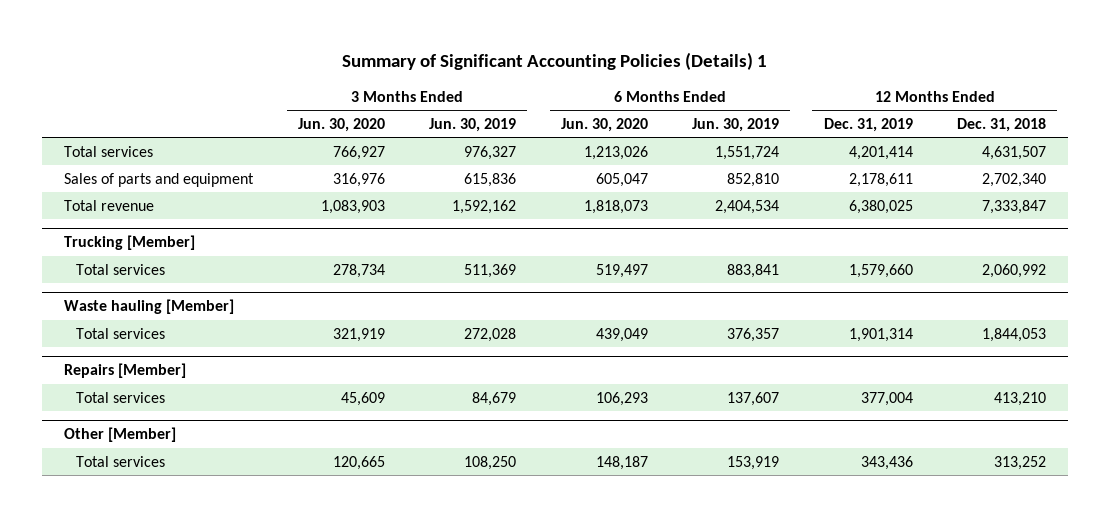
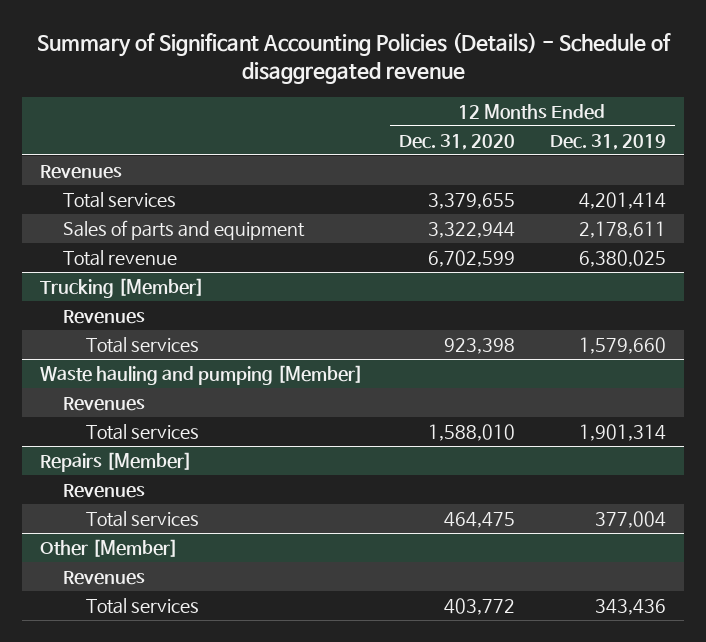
- Summary of Significant Accounting Policies (Details) 1
+ Summary of Significant Accounting Policies (Details) - Schedule of disaggregated revenue
- | 3 Months Ended Jun. 30, 2020 | 3 Months Ended Jun. 30, 2019 | 6 Months Ended Jun. 30, 2020 | 6 Months Ended Jun. 30, 2019 | 12 Months Ended Dec. 31, 2019 | 12 Months Ended Dec. 31, 2018
+ | 12 Months Ended Dec. 31, 2020 | 12 Months Ended Dec. 31, 2019
+ Revenues
@ Trucking [Member]
+ Revenues
- Waste hauling [Member]
+ Waste hauling and pumping [Member]
+ Revenues
@ Repairs [Member]
+ Revenues
@ Other [Member]
+ Revenues

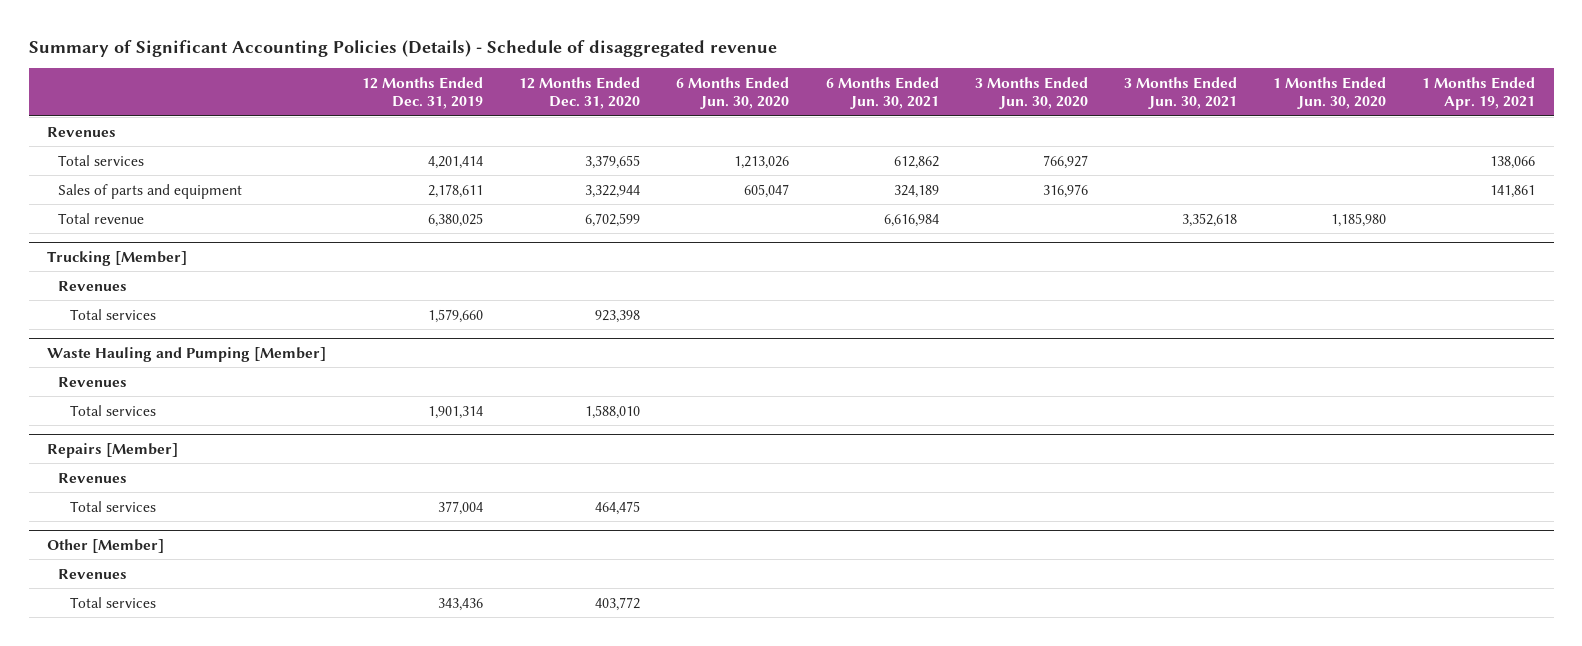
- | 12 Months Ended Dec. 31, 2020 | 12 Months Ended Dec. 31, 2019
+ | 12 Months Ended Dec. 31, 2019 | 12 Months Ended Dec. 31, 2020 | 6 Months Ended Jun. 30, 2020 | 6 Months Ended Jun. 30, 2021 | 3 Months Ended Jun. 30, 2020 | 3 Months Ended Jun. 30, 2021 | 1 Months Ended Jun. 30, 2020 | 1 Months Ended Apr. 19, 2021
- Waste hauling and pumping [Member]
+ Waste Hauling and Pumping [Member]

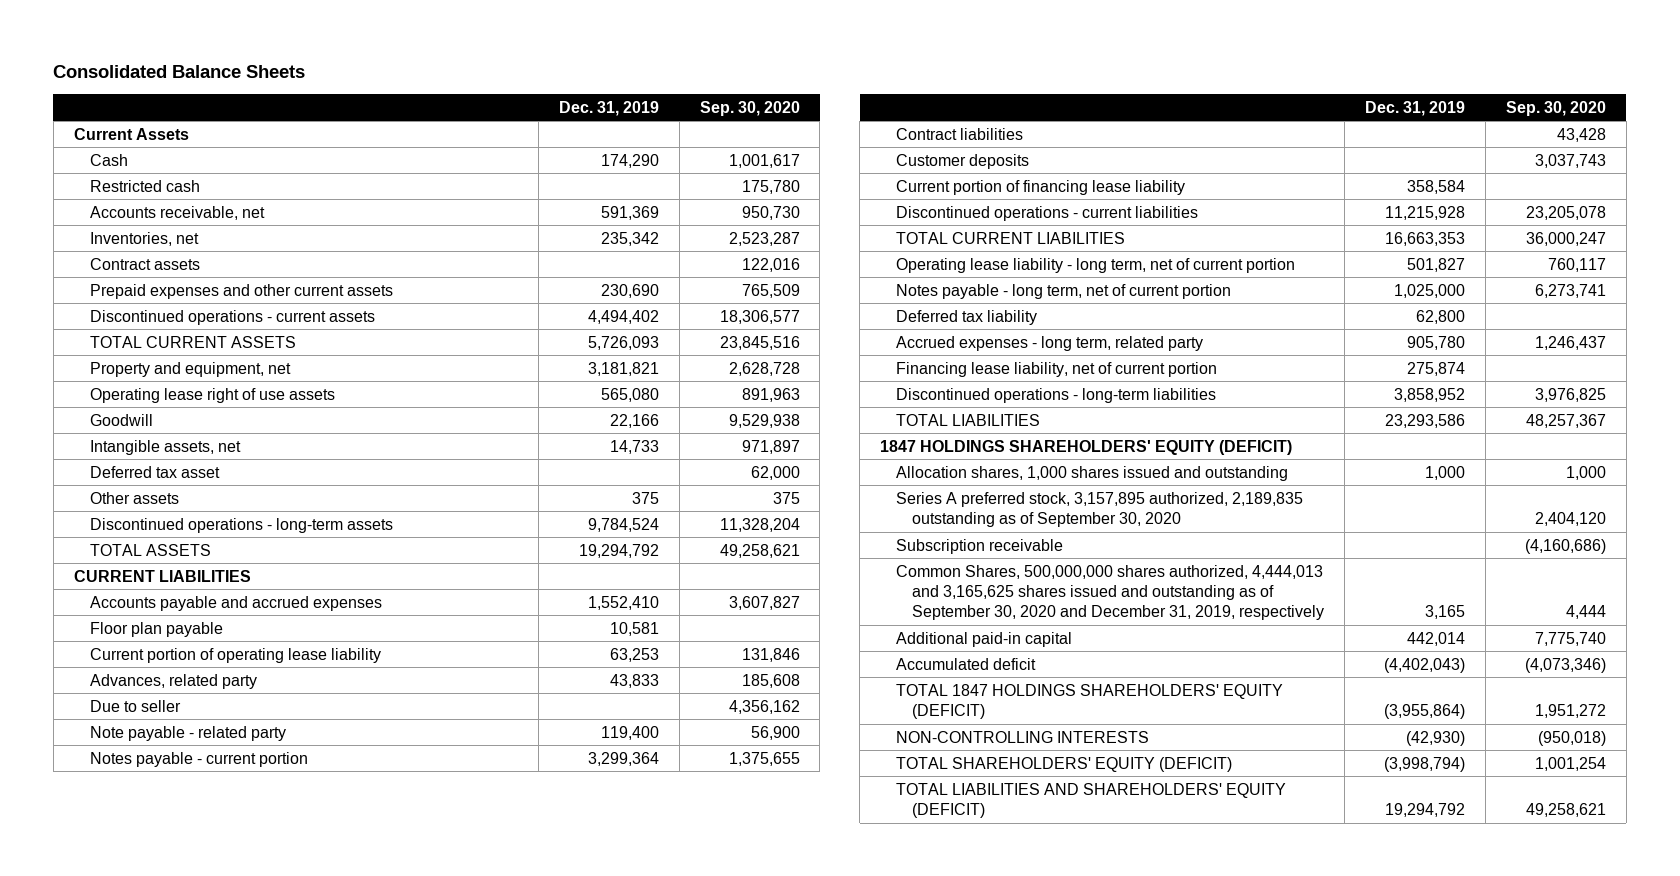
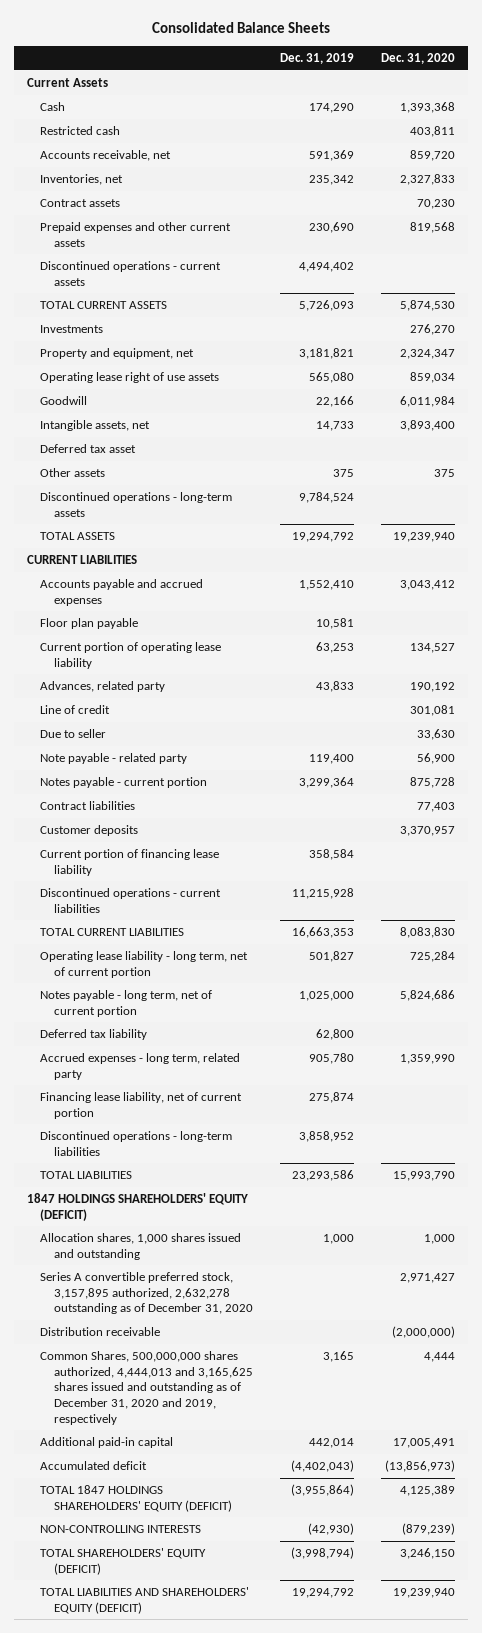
- | Dec. 31, 2019 | Sep. 30, 2020
+ | Dec. 31, 2019 | Dec. 31, 2020
+ Investments | | 276,270
+ Line of credit | | 301,081
- Series A preferred stock, 3,157,895 authorized, 2,189,835 outstanding as of September 30, 2020 | | 2,404,120
- Subscription receivable | | (4,160,686)
- Common Shares, 500,000,000 shares authorized, 4,444,013 and 3,165,625 shares issued and outstanding as of September 30, 2020 and December 31, 2019, respectively | 3,165 | 4,444
+ Series A convertible preferred stock, 3,157,895 authorized, 2,632,278 outstanding as of December 31, 2020 | | 2,971,427
+ Distribution receivable | | (2,000,000)
+ Common Shares, 500,000,000 shares authorized, 4,444,013 and 3,165,625 shares issued and outstanding as of December 31, 2020 and 2019, respectively | 3,165 | 4,444

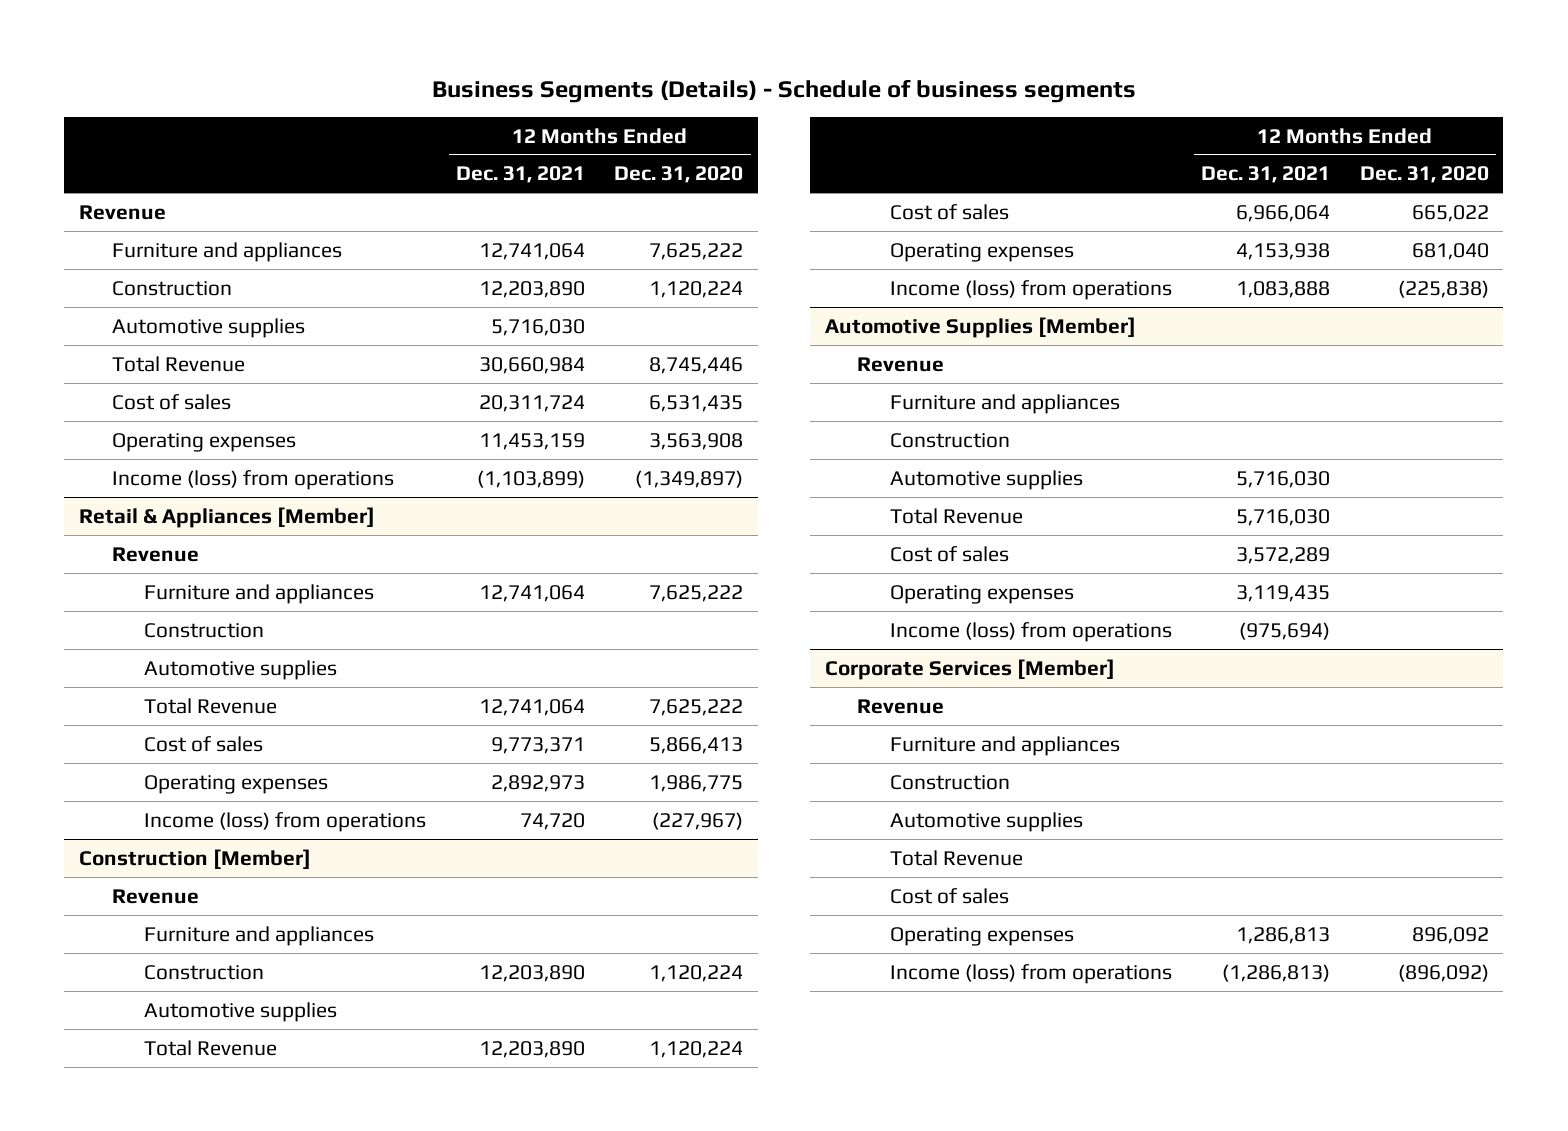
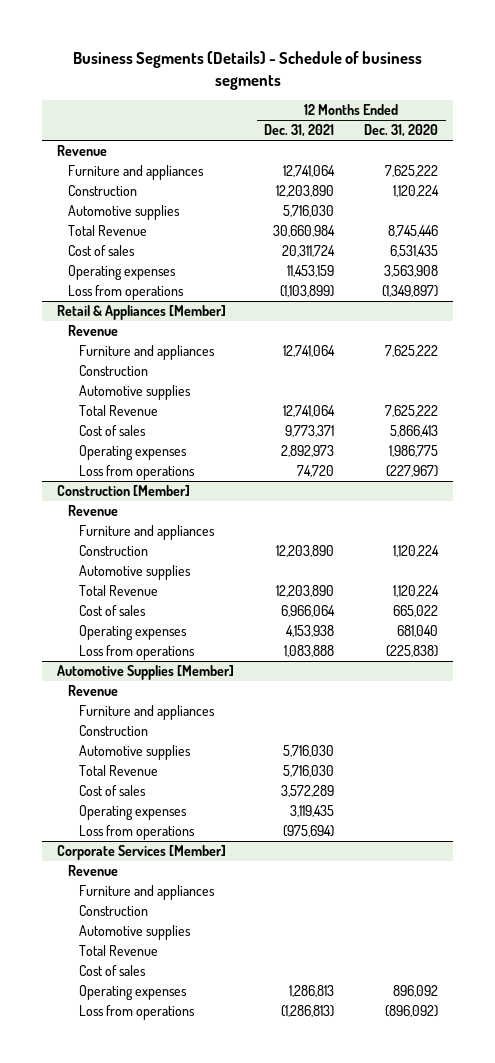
- Income (loss) from operations | (1,103,899) | (1,349,897)
+ Loss from operations | (1,103,899) | (1,349,897)
@ Retail & Appliances [Member]
- Income (loss) from operations | 74,720 | (227,967)
+ Loss from operations | 74,720 | (227,967)
@ Construction [Member]
- Income (loss) from operations | 1,083,888 | (225,838)
+ Loss from operations | 1,083,888 | (225,838)
@ Automotive Supplies [Member]
- Income (loss) from operations | (975,694) |
+ Loss from operations | (975,694) |
@ Corporate Services [Member]
- Income (loss) from operations | (1,286,813) | (896,092)
+ Loss from operations | (1,286,813) | (896,092)

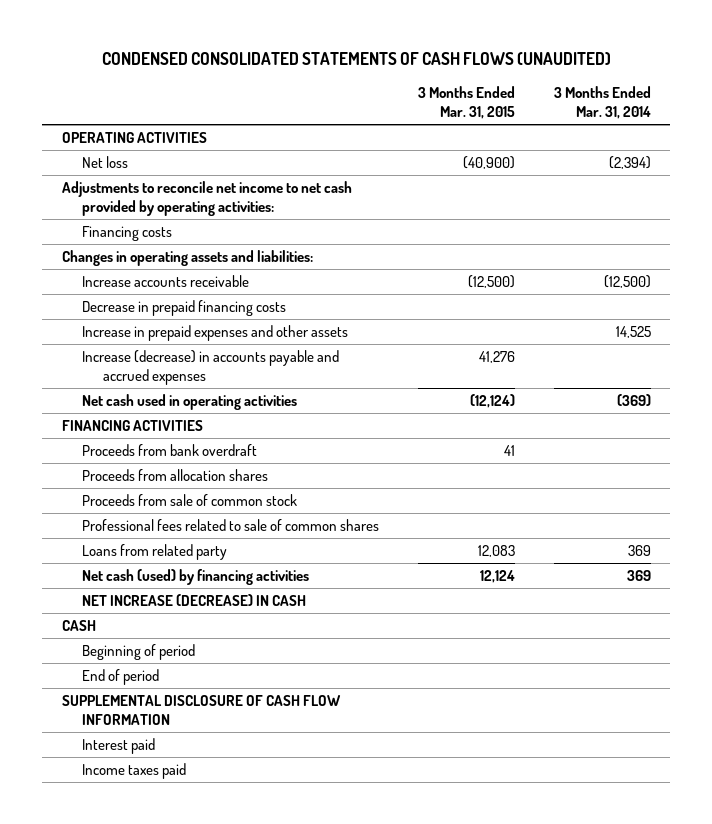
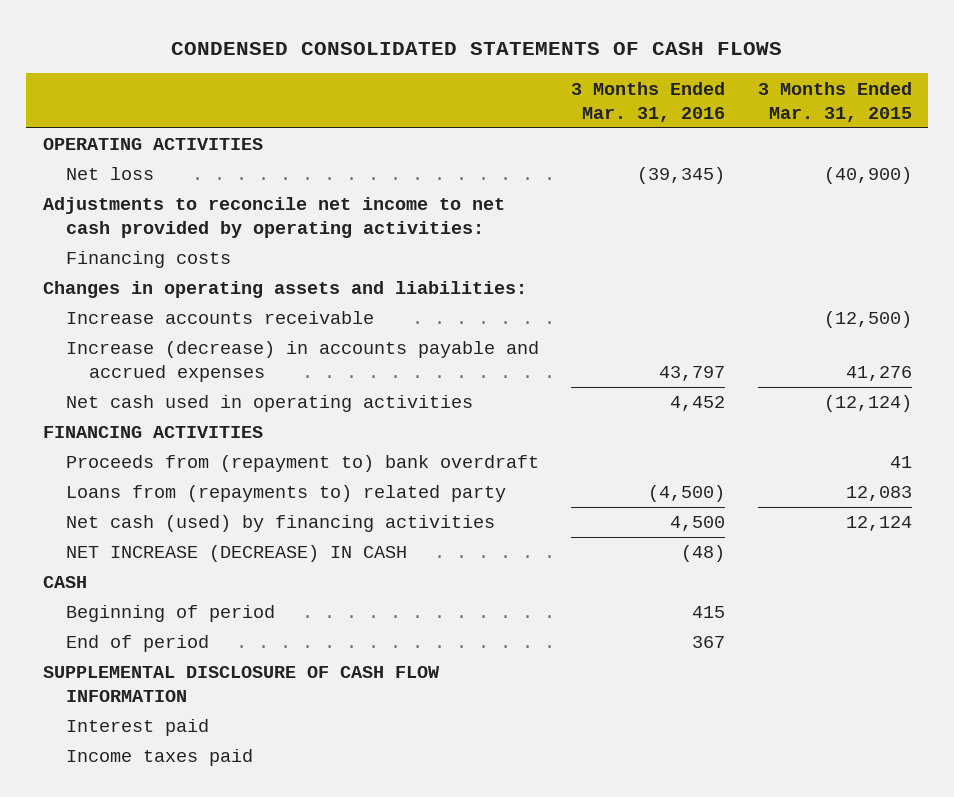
- CONDENSED CONSOLIDATED STATEMENTS OF CASH FLOWS (UNAUDITED)
+ CONDENSED CONSOLIDATED STATEMENTS OF CASH FLOWS
- | 3 Months Ended Mar. 31, 2015 | 3 Months Ended Mar. 31, 2014
+ | 3 Months Ended Mar. 31, 2016 | 3 Months Ended Mar. 31, 2015
- Decrease in prepaid financing costs
- Increase in prepaid expenses and other assets | | 14,525
- Proceeds from bank overdraft | 41 |
- Proceeds from allocation shares
- Proceeds from sale of common stock
- Professional fees related to sale of common shares
- Loans from related party | 12,083 | 369
+ Proceeds from (repayment to) bank overdraft | | 41
+ Loans from (repayments to) related party | (4,500) | 12,083

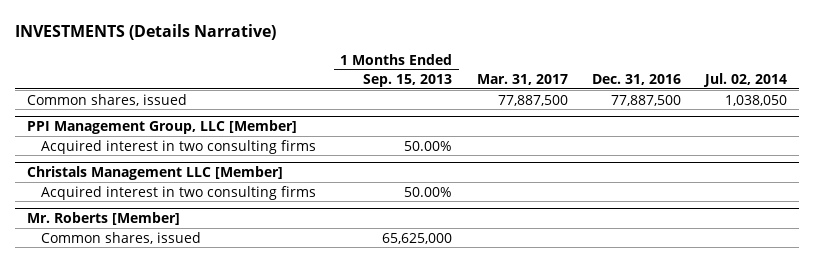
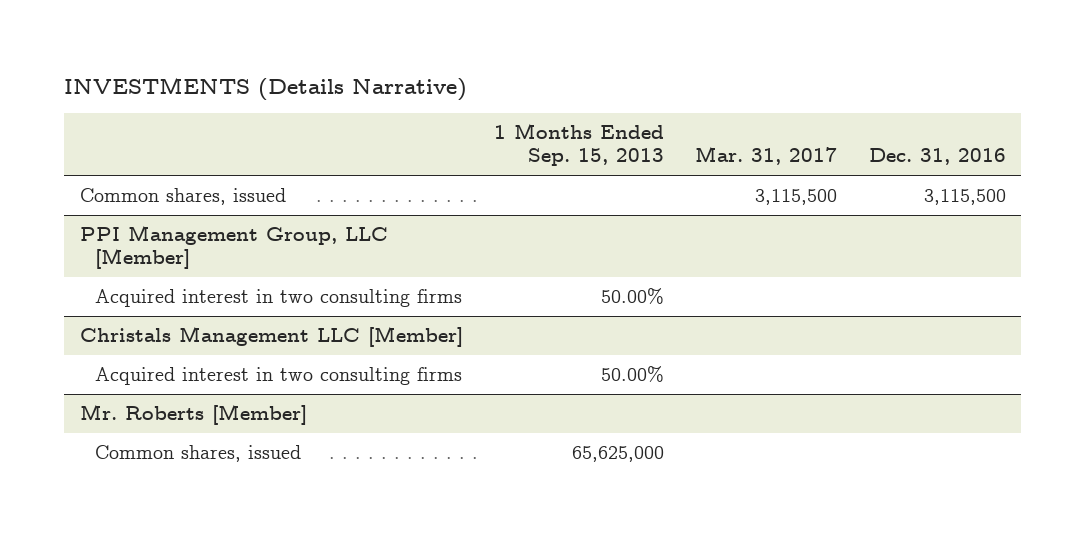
- | 1 Months Ended Sep. 15, 2013 | Mar. 31, 2017 | Dec. 31, 2016 | Jul. 02, 2014
+ | 1 Months Ended Sep. 15, 2013 | Mar. 31, 2017 | Dec. 31, 2016
- Common shares, issued | | 77,887,500 | 77,887,500 | 1,038,050
+ Common shares, issued | | 3,115,500 | 3,115,500

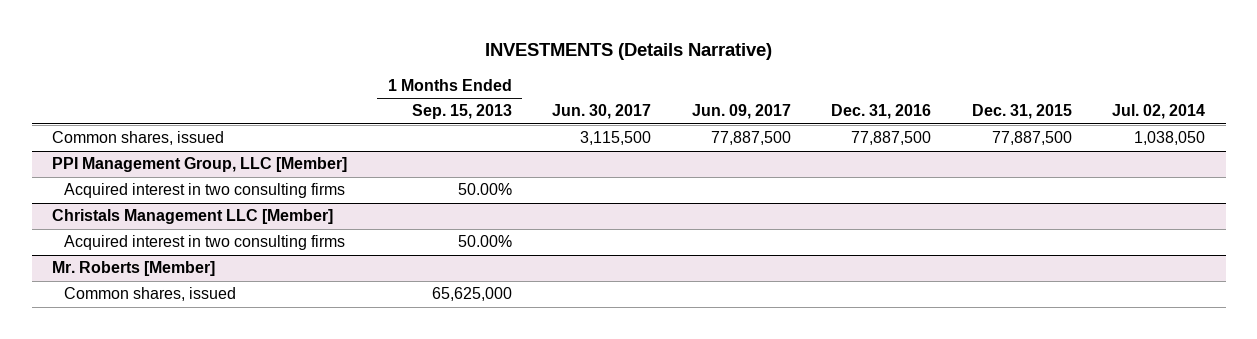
- | 1 Months Ended Sep. 15, 2013 | Mar. 31, 2017 | Dec. 31, 2016
+ | 1 Months Ended Sep. 15, 2013 | Jun. 30, 2017 | Jun. 09, 2017 | Dec. 31, 2016 | Dec. 31, 2015 | Jul. 02, 2014
- Common shares, issued | | 3,115,500 | 3,115,500
+ Common shares, issued | | 3,115,500 | 77,887,500 | 77,887,500 | 77,887,500 | 1,038,050

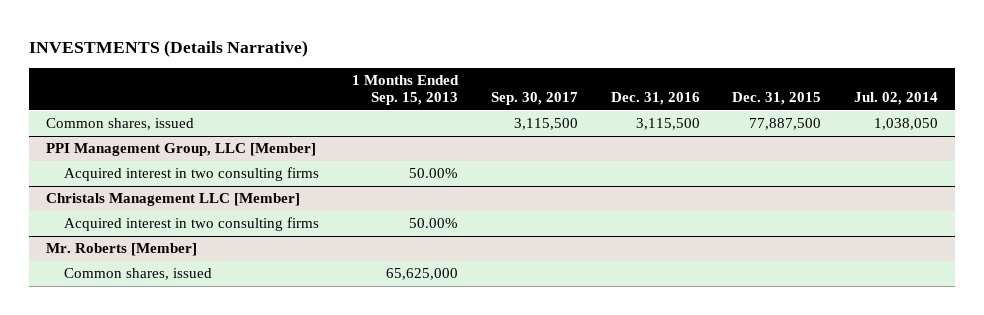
- | 1 Months Ended Sep. 15, 2013 | Jun. 30, 2017 | Jun. 09, 2017 | Dec. 31, 2016 | Dec. 31, 2015 | Jul. 02, 2014
+ | 1 Months Ended Sep. 15, 2013 | Sep. 30, 2017 | Dec. 31, 2016 | Dec. 31, 2015 | Jul. 02, 2014
- Common shares, issued | | 3,115,500 | 77,887,500 | 77,887,500 | 77,887,500 | 1,038,050
+ Common shares, issued | | 3,115,500 | 3,115,500 | 77,887,500 | 1,038,050

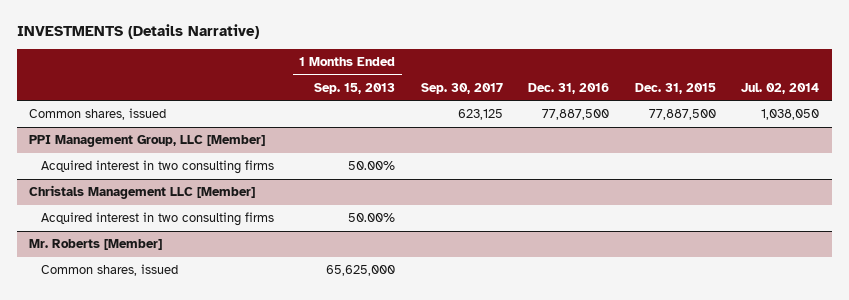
- Common shares, issued | | 3,115,500 | 3,115,500 | 77,887,500 | 1,038,050
+ Common shares, issued | | 623,125 | 77,887,500 | 77,887,500 | 1,038,050

